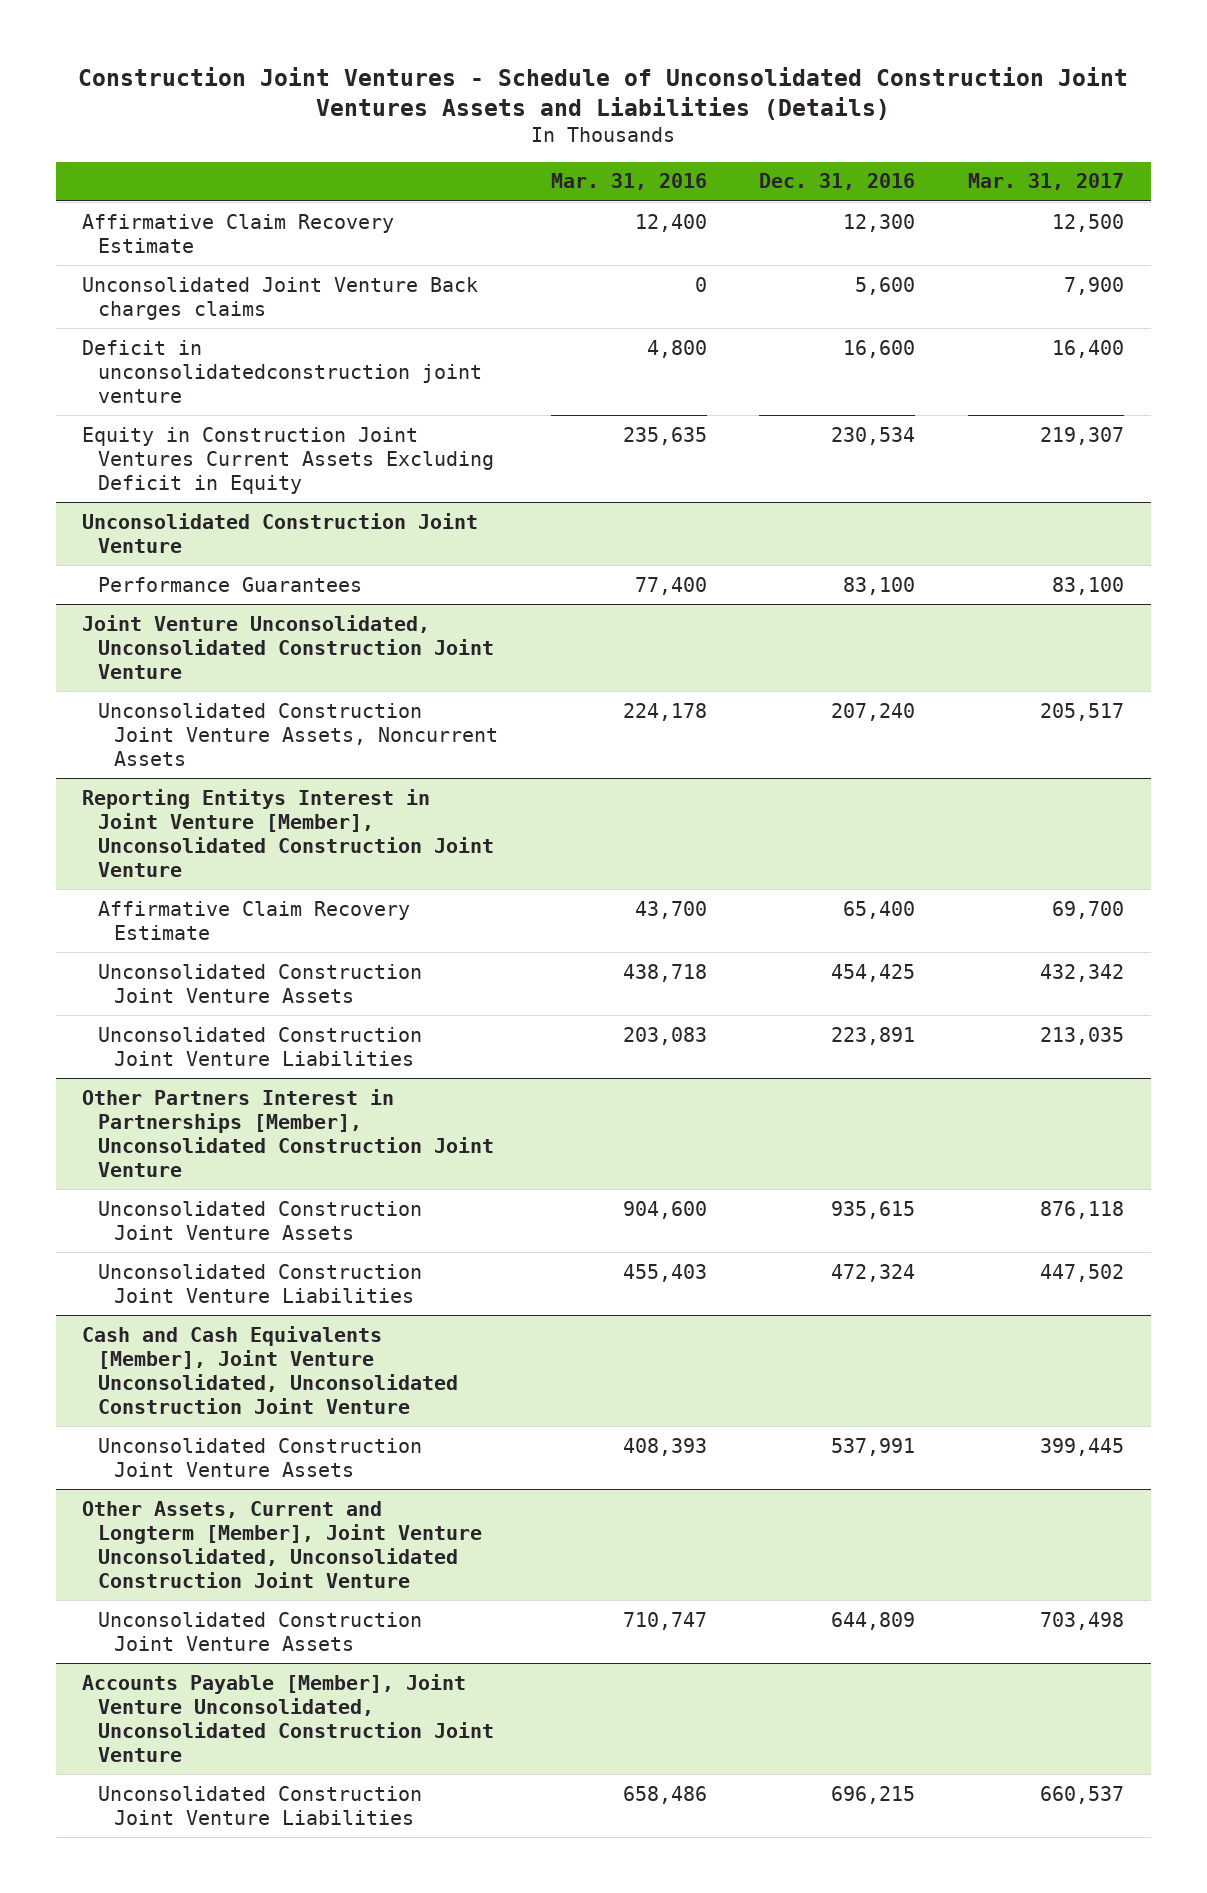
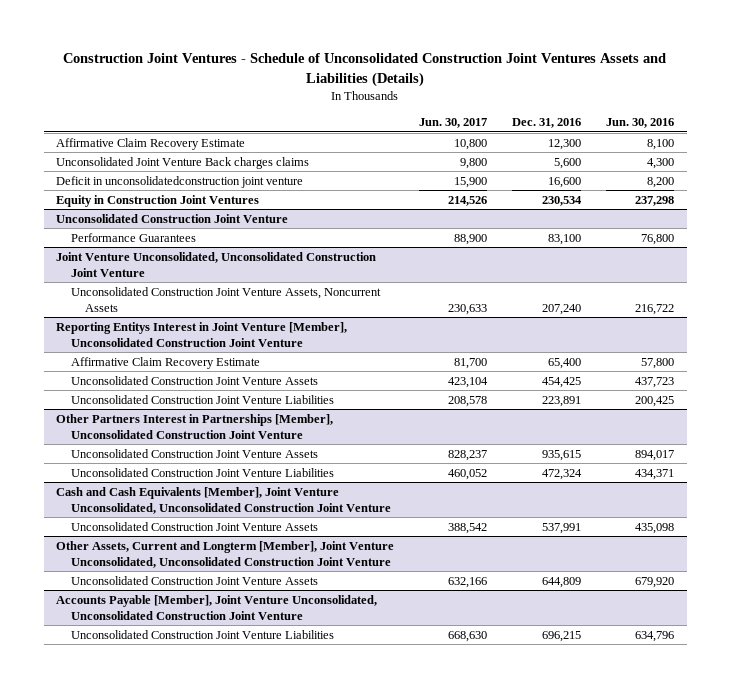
- | Mar. 31, 2016 | Dec. 31, 2016 | Mar. 31, 2017
+ | Jun. 30, 2017 | Dec. 31, 2016 | Jun. 30, 2016
- Equity in Construction Joint Ventures Current Assets Excluding Deficit in Equity | 235,635 | 230,534 | 219,307
+ Equity in Construction Joint Ventures | 214,526 | 230,534 | 237,298

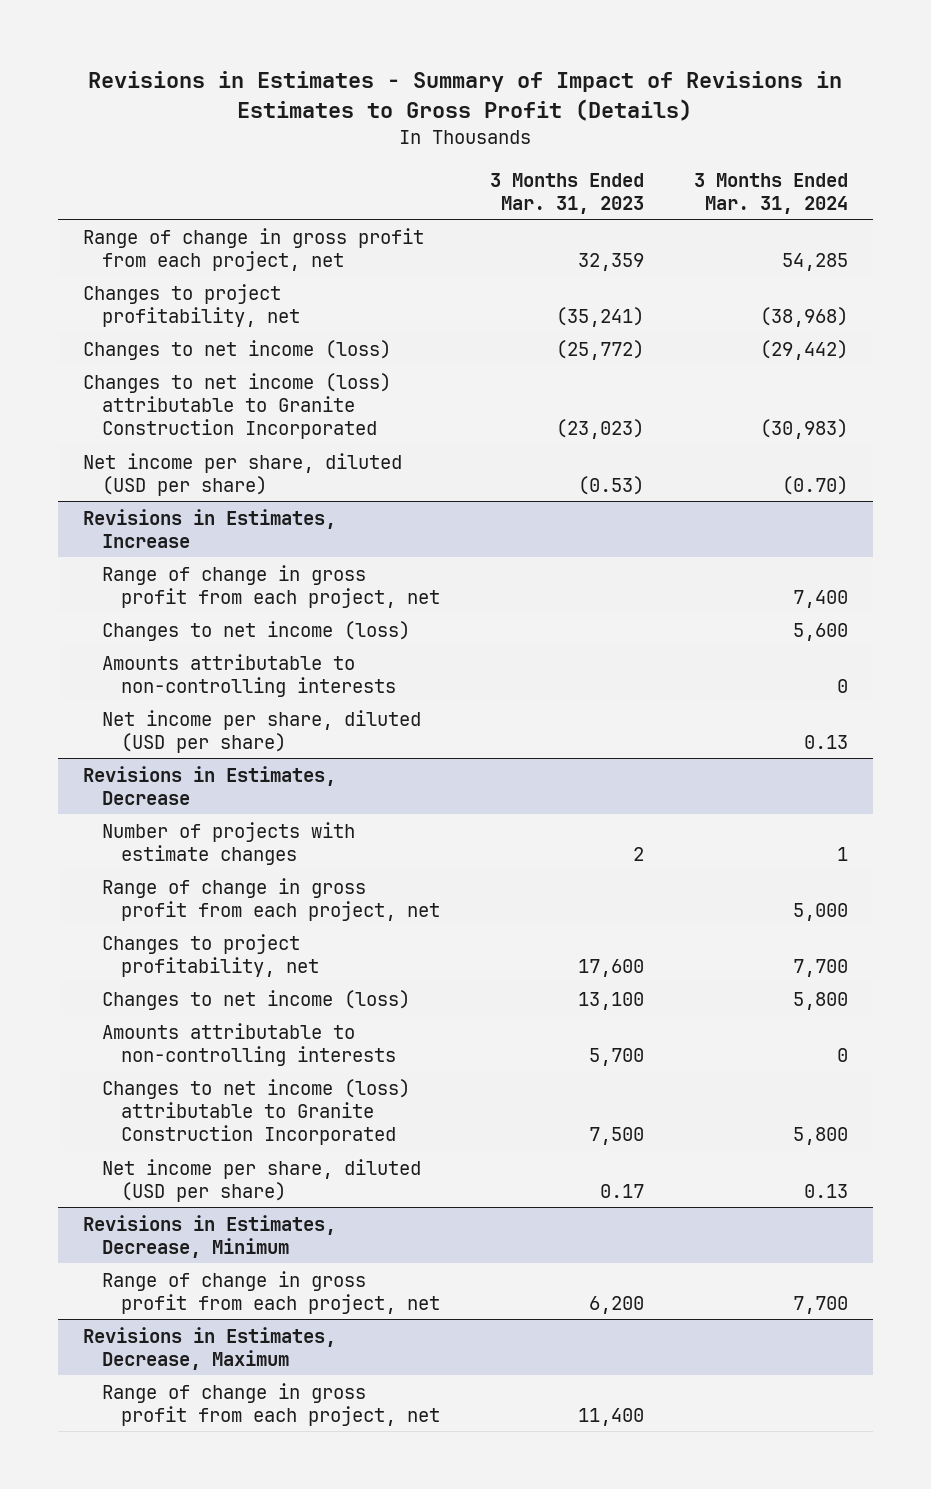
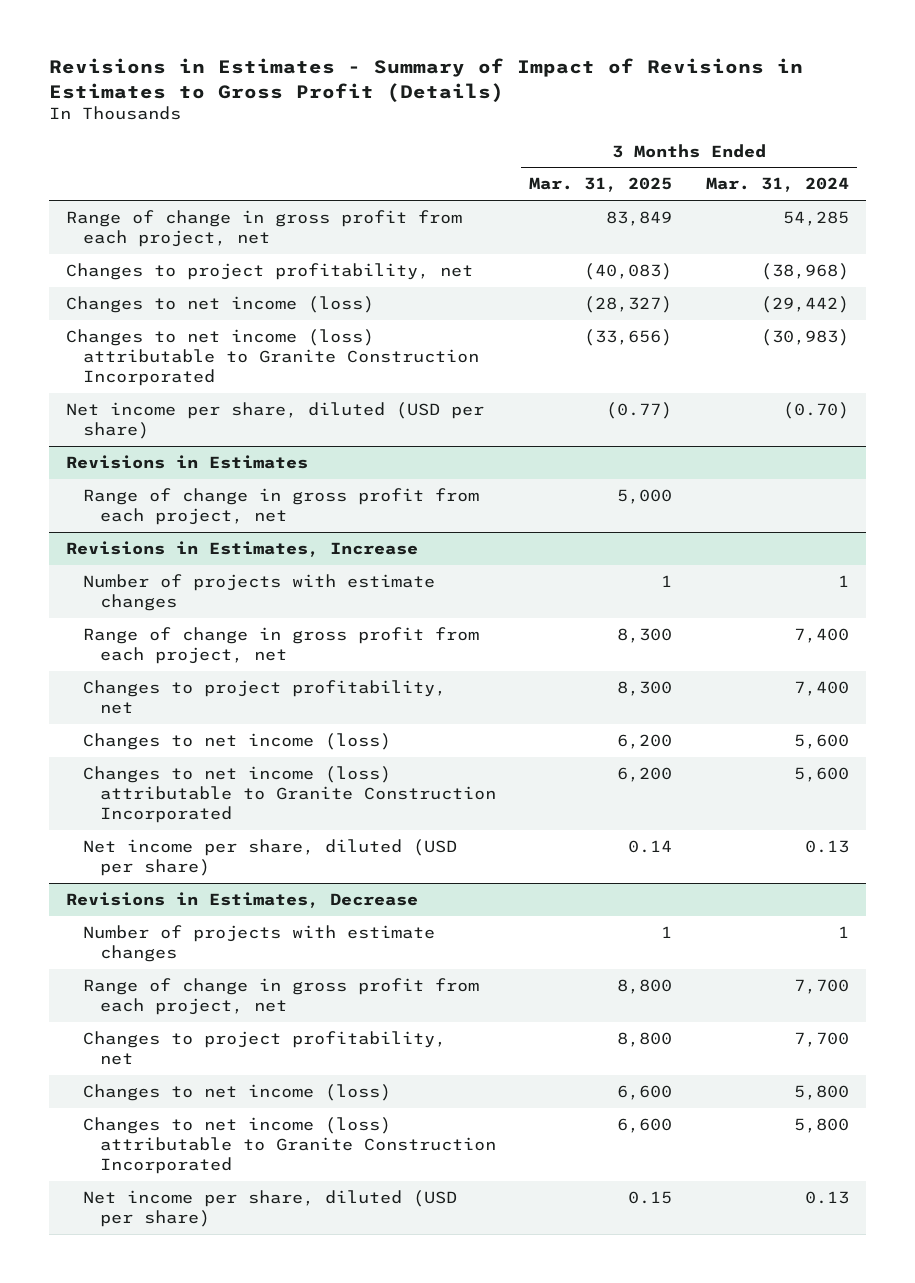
- | 3 Months Ended Mar. 31, 2023 | 3 Months Ended Mar. 31, 2024
+ | 3 Months Ended Mar. 31, 2025 | 3 Months Ended Mar. 31, 2024
+ Revisions in Estimates
+ Range of change in gross profit from each project, net | 5,000 |
@ Revisions in Estimates, Increase
+ Number of projects with estimate changes | 1 | 1
+ Changes to project profitability, net | 8,300 | 7,400
- Amounts attributable to non-controlling interests | | 0
+ Changes to net income (loss) attributable to Granite Construction Incorporated | 6,200 | 5,600
@ Revisions in Estimates, Decrease
- Range of change in gross profit from each project, net | | 5,000
+ Range of change in gross profit from each project, net | 8,800 | 7,700
- Amounts attributable to non-controlling interests | 5,700 | 0
- Revisions in Estimates, Decrease, Minimum
- Range of change in gross profit from each project, net | 6,200 | 7,700
- Revisions in Estimates, Decrease, Maximum
- Range of change in gross profit from each project, net | 11,400 |

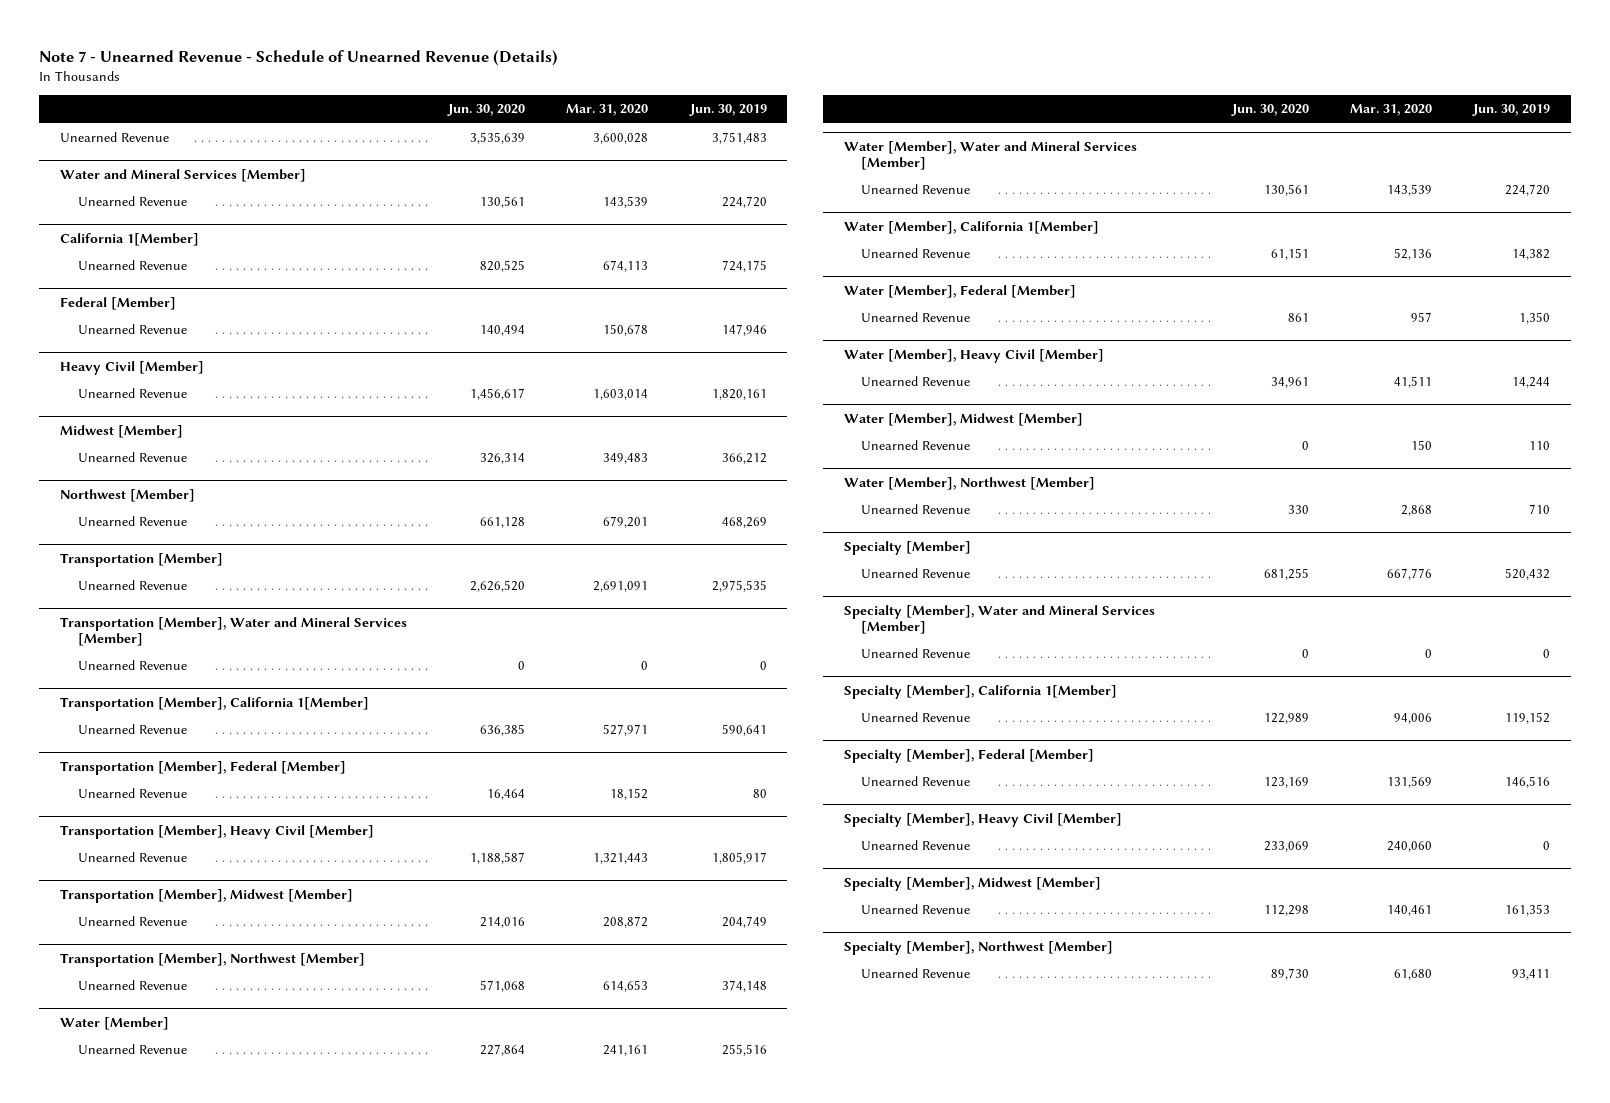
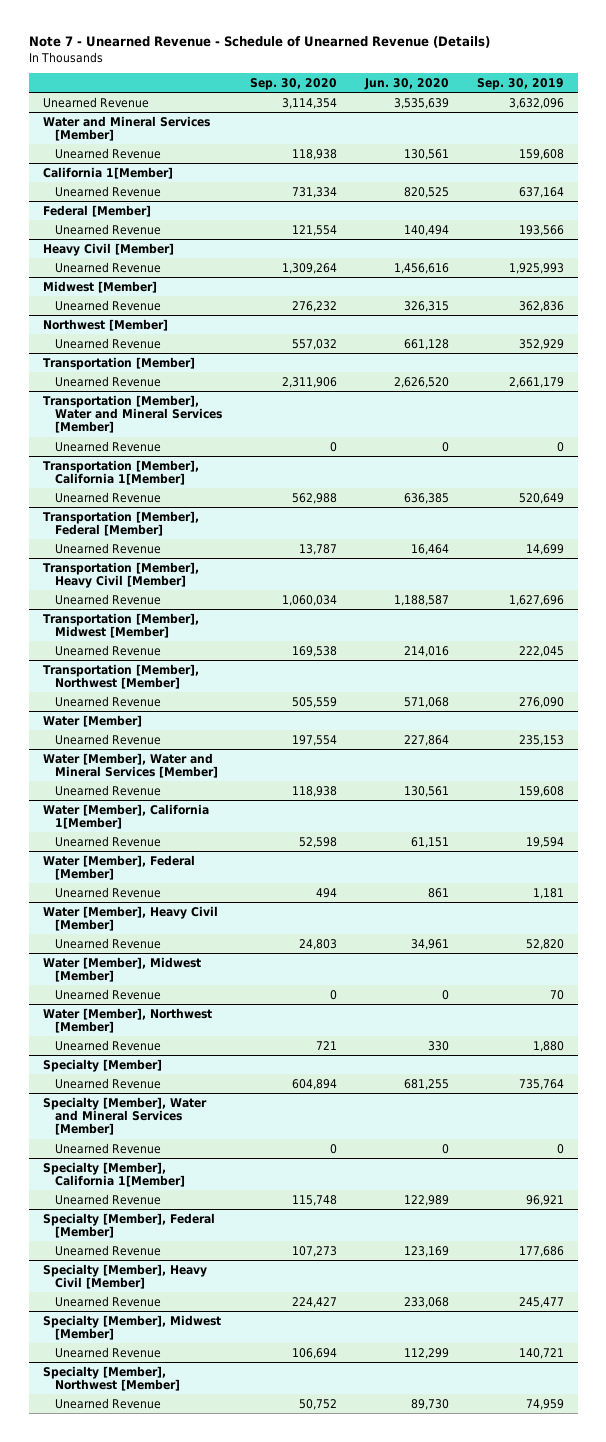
- | Jun. 30, 2020 | Mar. 31, 2020 | Jun. 30, 2019
+ | Sep. 30, 2020 | Jun. 30, 2020 | Sep. 30, 2019
@ Heavy Civil [Member]
- Unearned Revenue | 1,456,617 | 1,603,014 | 1,820,161
+ Unearned Revenue | 1,309,264 | 1,456,616 | 1,925,993
@ Midwest [Member]
- Unearned Revenue | 326,314 | 349,483 | 366,212
+ Unearned Revenue | 276,232 | 326,315 | 362,836
@ Specialty [Member], Heavy Civil [Member]
- Unearned Revenue | 233,069 | 240,060 | 0
+ Unearned Revenue | 224,427 | 233,068 | 245,477
@ Specialty [Member], Midwest [Member]
- Unearned Revenue | 112,298 | 140,461 | 161,353
+ Unearned Revenue | 106,694 | 112,299 | 140,721

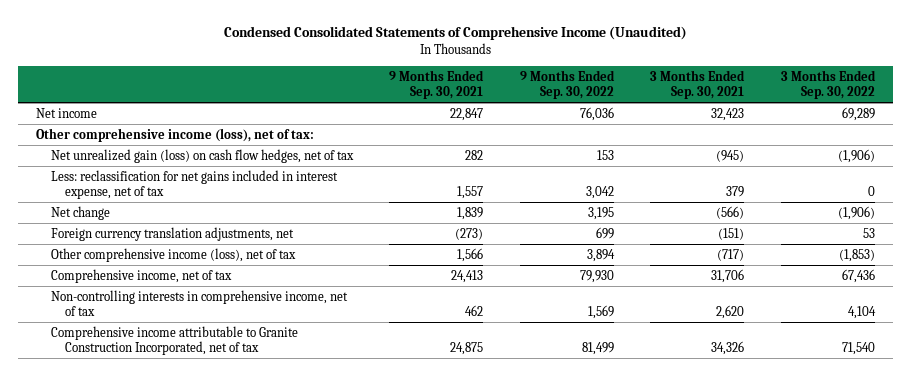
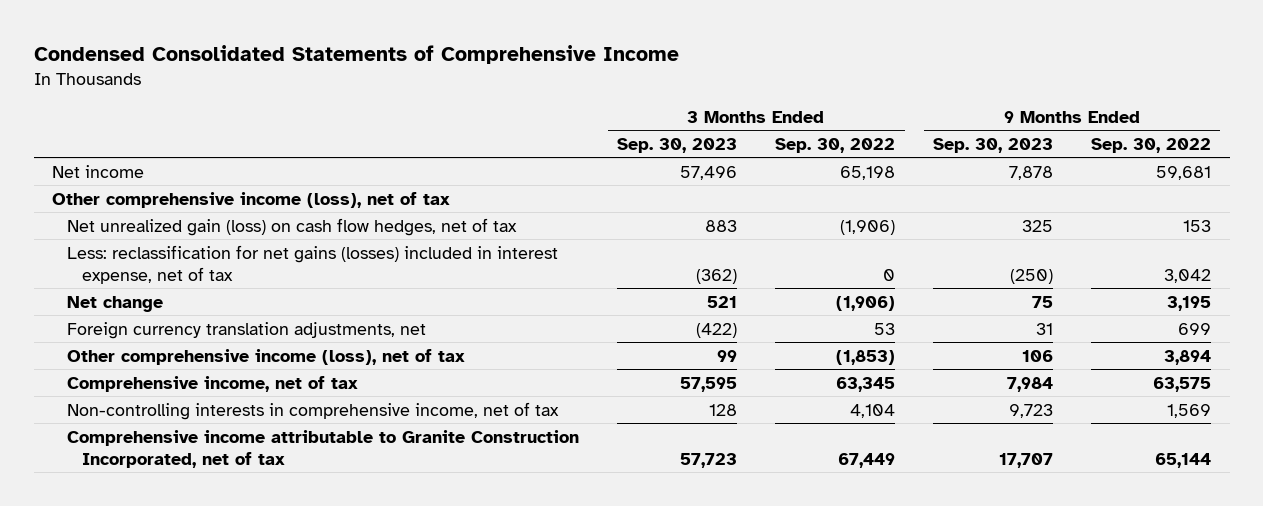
- Condensed Consolidated Statements of Comprehensive Income (Unaudited)
+ Condensed Consolidated Statements of Comprehensive Income
- | 9 Months Ended Sep. 30, 2021 | 9 Months Ended Sep. 30, 2022 | 3 Months Ended Sep. 30, 2021 | 3 Months Ended Sep. 30, 2022
+ | 3 Months Ended Sep. 30, 2023 | 3 Months Ended Sep. 30, 2022 | 9 Months Ended Sep. 30, 2023 | 9 Months Ended Sep. 30, 2022
- Net income | 22,847 | 76,036 | 32,423 | 69,289
- Other comprehensive income (loss), net of tax:
+ Net income | 57,496 | 65,198 | 7,878 | 59,681
+ Other comprehensive income (loss), net of tax
- Less: reclassification for net gains included in interest expense, net of tax | 1,557 | 3,042 | 379 | 0
+ Less: reclassification for net gains (losses) included in interest expense, net of tax | (362) | 0 | (250) | 3,042
- Comprehensive income, net of tax | 24,413 | 79,930 | 31,706 | 67,436
+ Comprehensive income, net of tax | 57,595 | 63,345 | 7,984 | 63,575
- Comprehensive income attributable to Granite Construction Incorporated, net of tax | 24,875 | 81,499 | 34,326 | 71,540
+ Comprehensive income attributable to Granite Construction Incorporated, net of tax | 57,723 | 67,449 | 17,707 | 65,144

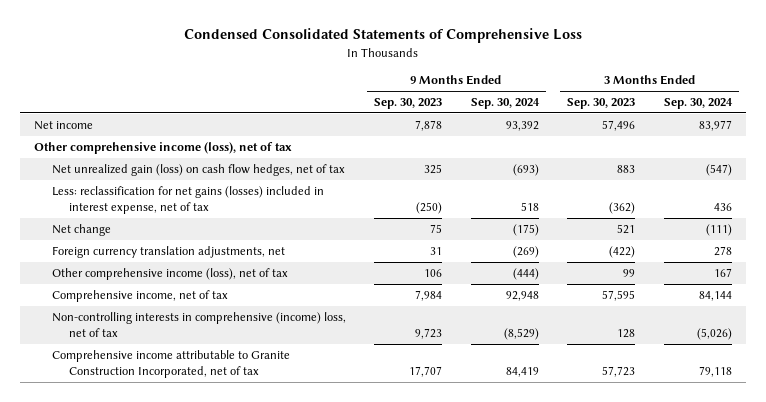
- Condensed Consolidated Statements of Comprehensive Income
+ Condensed Consolidated Statements of Comprehensive Loss
- | 3 Months Ended Sep. 30, 2023 | 3 Months Ended Sep. 30, 2022 | 9 Months Ended Sep. 30, 2023 | 9 Months Ended Sep. 30, 2022
+ | 9 Months Ended Sep. 30, 2023 | 9 Months Ended Sep. 30, 2024 | 3 Months Ended Sep. 30, 2023 | 3 Months Ended Sep. 30, 2024
- Non-controlling interests in comprehensive income, net of tax | 128 | 4,104 | 9,723 | 1,569
+ Non-controlling interests in comprehensive (income) loss, net of tax | 9,723 | (8,529) | 128 | (5,026)

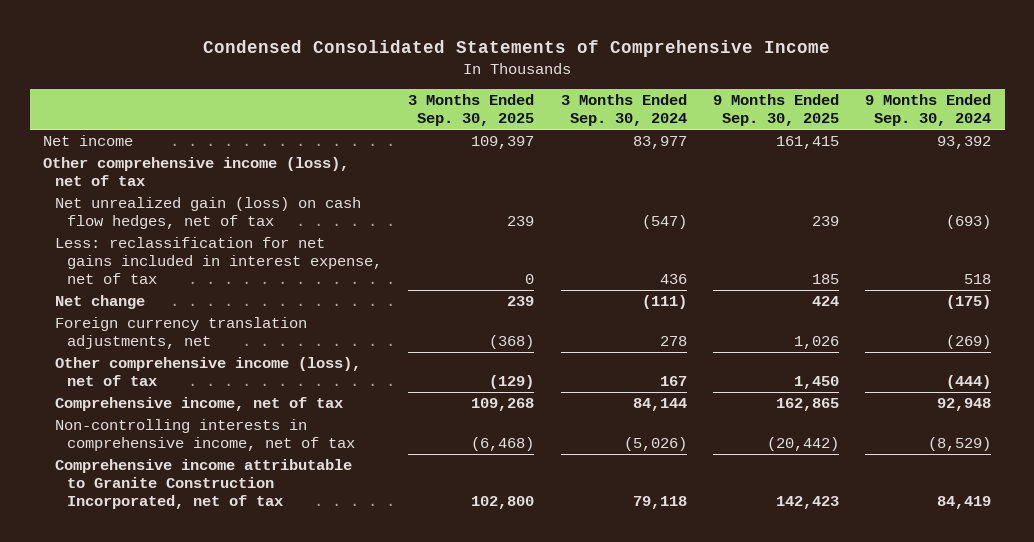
- Condensed Consolidated Statements of Comprehensive Loss
+ Condensed Consolidated Statements of Comprehensive Income
- | 9 Months Ended Sep. 30, 2023 | 9 Months Ended Sep. 30, 2024 | 3 Months Ended Sep. 30, 2023 | 3 Months Ended Sep. 30, 2024
+ | 3 Months Ended Sep. 30, 2025 | 3 Months Ended Sep. 30, 2024 | 9 Months Ended Sep. 30, 2025 | 9 Months Ended Sep. 30, 2024
- Less: reclassification for net gains (losses) included in interest expense, net of tax | (250) | 518 | (362) | 436
+ Less: reclassification for net gains included in interest expense, net of tax | 0 | 436 | 185 | 518
- Non-controlling interests in comprehensive (income) loss, net of tax | 9,723 | (8,529) | 128 | (5,026)
+ Non-controlling interests in comprehensive income, net of tax | (6,468) | (5,026) | (20,442) | (8,529)

